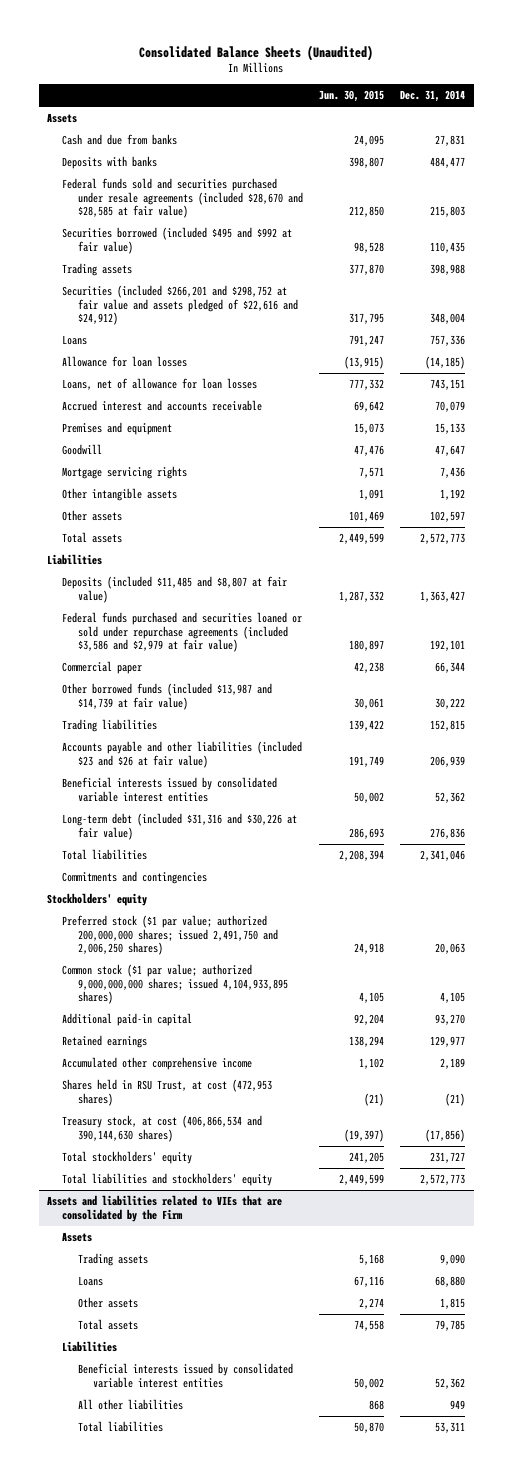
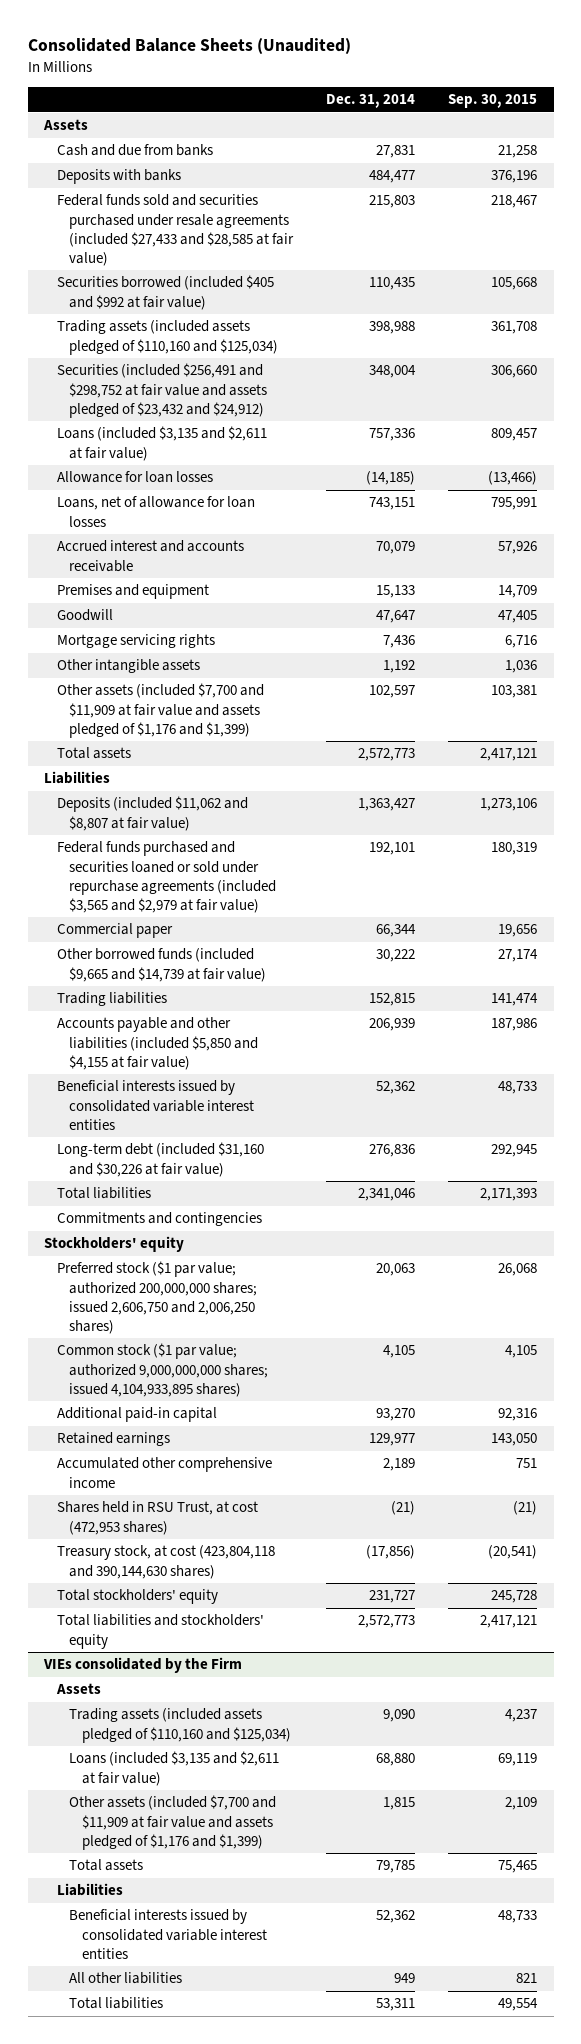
- | Jun. 30, 2015 | Dec. 31, 2014
+ | Dec. 31, 2014 | Sep. 30, 2015
- Federal funds sold and securities purchased under resale agreements (included $28,670 and $28,585 at fair value) | 212,850 | 215,803
- Securities borrowed (included $495 and $992 at fair value) | 98,528 | 110,435
- Trading assets | 377,870 | 398,988
- Securities (included $266,201 and $298,752 at fair value and assets pledged of $22,616 and $24,912) | 317,795 | 348,004
- Loans | 791,247 | 757,336
+ Federal funds sold and securities purchased under resale agreements (included $27,433 and $28,585 at fair value) | 215,803 | 218,467
+ Securities borrowed (included $405 and $992 at fair value) | 110,435 | 105,668
+ Trading assets (included assets pledged of $110,160 and $125,034) | 398,988 | 361,708
+ Securities (included $256,491 and $298,752 at fair value and assets pledged of $23,432 and $24,912) | 348,004 | 306,660
+ Loans (included $3,135 and $2,611 at fair value) | 757,336 | 809,457
- Other assets | 101,469 | 102,597
+ Other assets (included $7,700 and $11,909 at fair value and assets pledged of $1,176 and $1,399) | 102,597 | 103,381
- Deposits (included $11,485 and $8,807 at fair value) | 1,287,332 | 1,363,427
- Federal funds purchased and securities loaned or sold under repurchase agreements (included $3,586 and $2,979 at fair value) | 180,897 | 192,101
+ Deposits (included $11,062 and $8,807 at fair value) | 1,363,427 | 1,273,106
+ Federal funds purchased and securities loaned or sold under repurchase agreements (included $3,565 and $2,979 at fair value) | 192,101 | 180,319
- Other borrowed funds (included $13,987 and $14,739 at fair value) | 30,061 | 30,222
+ Other borrowed funds (included $9,665 and $14,739 at fair value) | 30,222 | 27,174
- Accounts payable and other liabilities (included $23 and $26 at fair value) | 191,749 | 206,939
+ Accounts payable and other liabilities (included $5,850 and $4,155 at fair value) | 206,939 | 187,986
- Long-term debt (included $31,316 and $30,226 at fair value) | 286,693 | 276,836
+ Long-term debt (included $31,160 and $30,226 at fair value) | 276,836 | 292,945
- Preferred stock ($1 par value; authorized 200,000,000 shares; issued 2,491,750 and 2,006,250 shares) | 24,918 | 20,063
+ Preferred stock ($1 par value; authorized 200,000,000 shares; issued 2,606,750 and 2,006,250 shares) | 20,063 | 26,068
- Treasury stock, at cost (406,866,534 and 390,144,630 shares) | (19,397) | (17,856)
+ Treasury stock, at cost (423,804,118 and 390,144,630 shares) | (17,856) | (20,541)
- Assets and liabilities related to VIEs that are consolidated by the Firm
+ VIEs consolidated by the Firm
- Trading assets | 5,168 | 9,090
- Loans | 67,116 | 68,880
- Other assets | 2,274 | 1,815
+ Trading assets (included assets pledged of $110,160 and $125,034) | 9,090 | 4,237
+ Loans (included $3,135 and $2,611 at fair value) | 68,880 | 69,119
+ Other assets (included $7,700 and $11,909 at fair value and assets pledged of $1,176 and $1,399) | 1,815 | 2,109

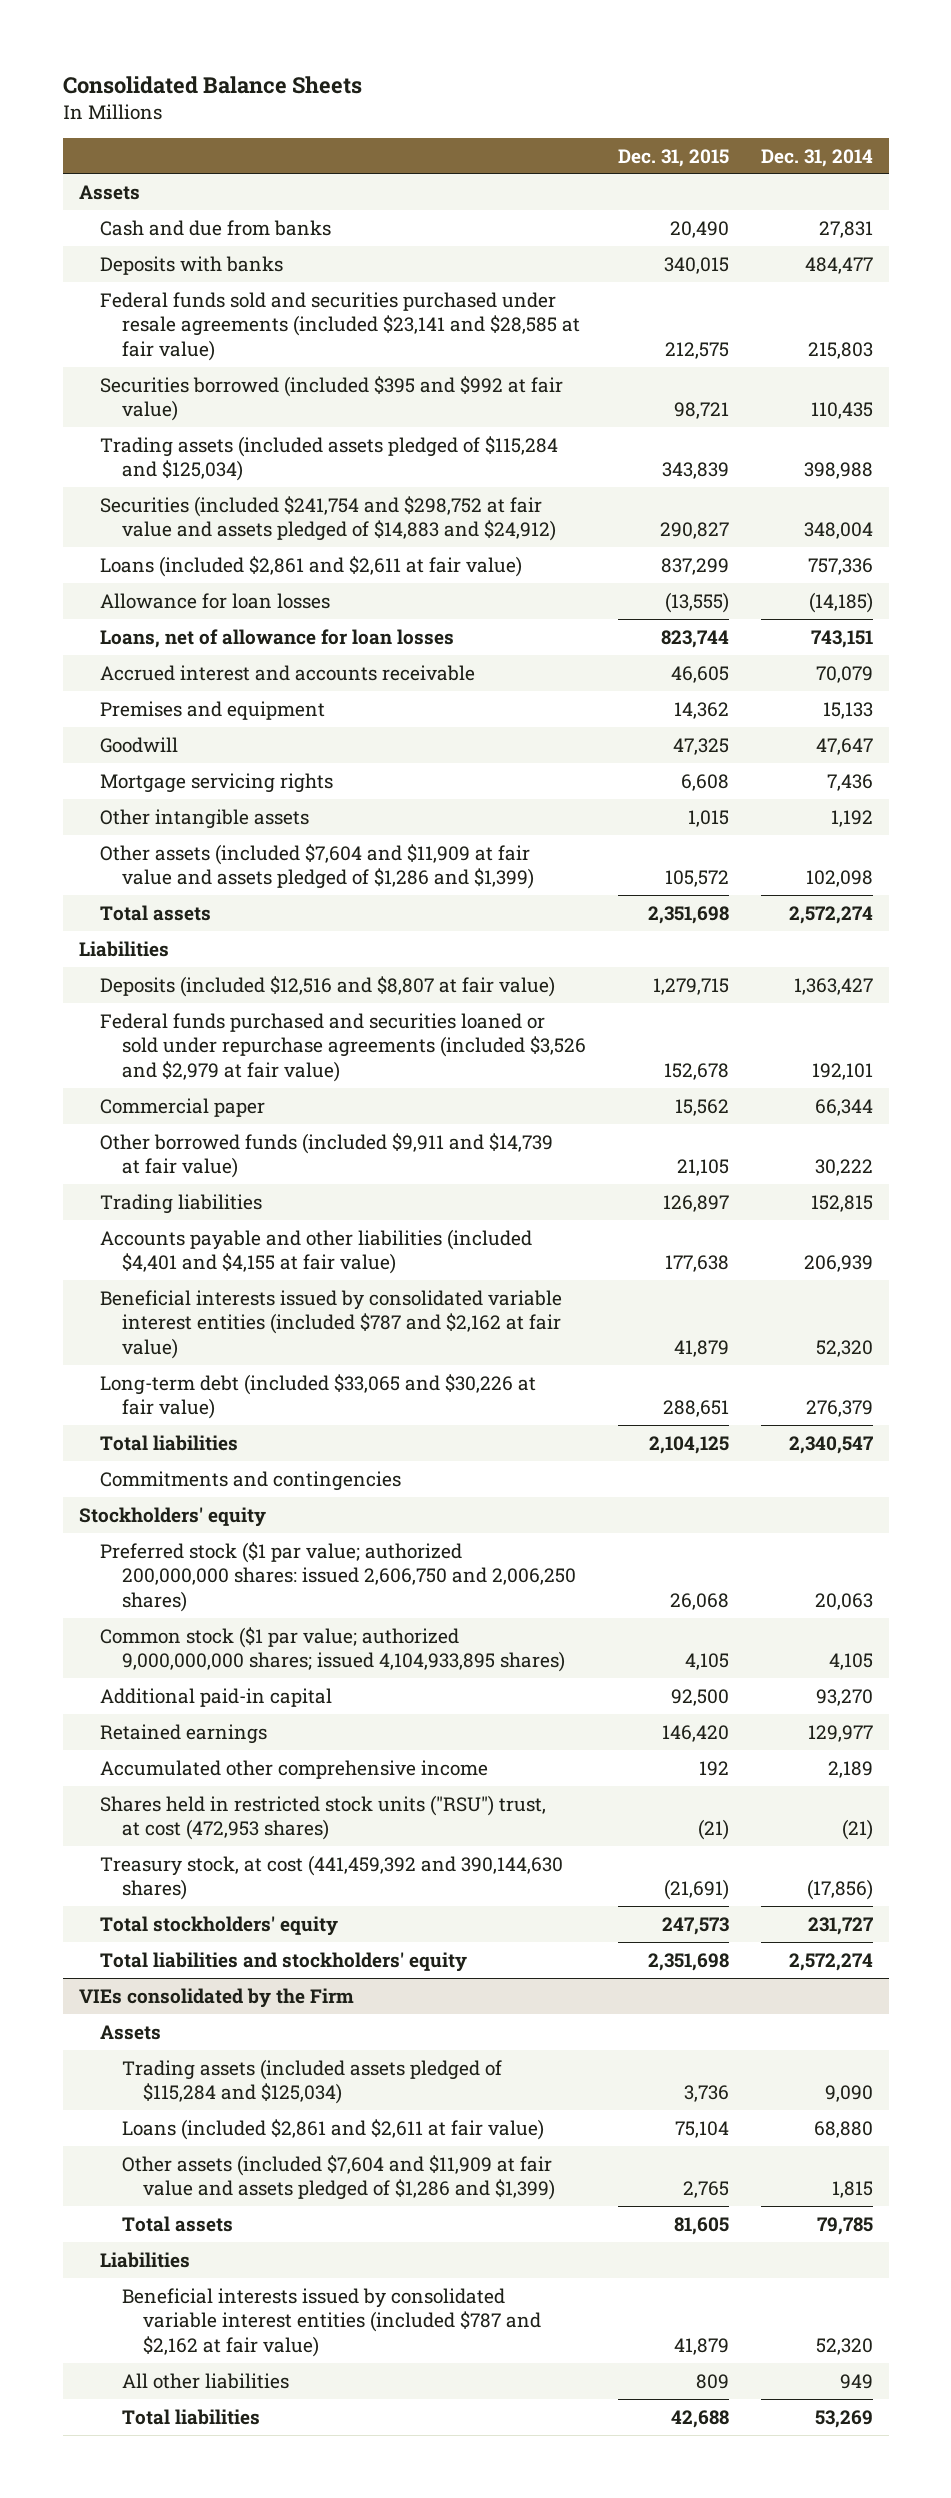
- Consolidated Balance Sheets (Unaudited)
+ Consolidated Balance Sheets
- | Dec. 31, 2014 | Sep. 30, 2015
+ | Dec. 31, 2015 | Dec. 31, 2014
- Federal funds sold and securities purchased under resale agreements (included $27,433 and $28,585 at fair value) | 215,803 | 218,467
- Securities borrowed (included $405 and $992 at fair value) | 110,435 | 105,668
- Trading assets (included assets pledged of $110,160 and $125,034) | 398,988 | 361,708
- Securities (included $256,491 and $298,752 at fair value and assets pledged of $23,432 and $24,912) | 348,004 | 306,660
- Loans (included $3,135 and $2,611 at fair value) | 757,336 | 809,457
+ Federal funds sold and securities purchased under resale agreements (included $23,141 and $28,585 at fair value) | 212,575 | 215,803
+ Securities borrowed (included $395 and $992 at fair value) | 98,721 | 110,435
+ Trading assets (included assets pledged of $115,284 and $125,034) | 343,839 | 398,988
+ Securities (included $241,754 and $298,752 at fair value and assets pledged of $14,883 and $24,912) | 290,827 | 348,004
+ Loans (included $2,861 and $2,611 at fair value) | 837,299 | 757,336
- Other assets (included $7,700 and $11,909 at fair value and assets pledged of $1,176 and $1,399) | 102,597 | 103,381
- Total assets | 2,572,773 | 2,417,121
+ Other assets (included $7,604 and $11,909 at fair value and assets pledged of $1,286 and $1,399) | 105,572 | 102,098
+ Total assets | 2,351,698 | 2,572,274
- Deposits (included $11,062 and $8,807 at fair value) | 1,363,427 | 1,273,106
- Federal funds purchased and securities loaned or sold under repurchase agreements (included $3,565 and $2,979 at fair value) | 192,101 | 180,319
+ Deposits (included $12,516 and $8,807 at fair value) | 1,279,715 | 1,363,427
+ Federal funds purchased and securities loaned or sold under repurchase agreements (included $3,526 and $2,979 at fair value) | 152,678 | 192,101
- Other borrowed funds (included $9,665 and $14,739 at fair value) | 30,222 | 27,174
+ Other borrowed funds (included $9,911 and $14,739 at fair value) | 21,105 | 30,222
- Accounts payable and other liabilities (included $5,850 and $4,155 at fair value) | 206,939 | 187,986
- Beneficial interests issued by consolidated variable interest entities | 52,362 | 48,733
- Long-term debt (included $31,160 and $30,226 at fair value) | 276,836 | 292,945
- Total liabilities | 2,341,046 | 2,171,393
+ Accounts payable and other liabilities (included $4,401 and $4,155 at fair value) | 177,638 | 206,939
+ Beneficial interests issued by consolidated variable interest entities (included $787 and $2,162 at fair value) | 41,879 | 52,320
+ Long-term debt (included $33,065 and $30,226 at fair value) | 288,651 | 276,379
+ Total liabilities | 2,104,125 | 2,340,547
- Preferred stock ($1 par value; authorized 200,000,000 shares; issued 2,606,750 and 2,006,250 shares) | 20,063 | 26,068
+ Preferred stock ($1 par value; authorized 200,000,000 shares: issued 2,606,750 and 2,006,250 shares) | 26,068 | 20,063
- Shares held in RSU Trust, at cost (472,953 shares) | (21) | (21)
- Treasury stock, at cost (423,804,118 and 390,144,630 shares) | (17,856) | (20,541)
+ Shares held in restricted stock units ("RSU") trust, at cost (472,953 shares) | (21) | (21)
+ Treasury stock, at cost (441,459,392 and 390,144,630 shares) | (21,691) | (17,856)
- Total liabilities and stockholders' equity | 2,572,773 | 2,417,121
+ Total liabilities and stockholders' equity | 2,351,698 | 2,572,274
@ VIEs consolidated by the Firm
- Trading assets (included assets pledged of $110,160 and $125,034) | 9,090 | 4,237
- Loans (included $3,135 and $2,611 at fair value) | 68,880 | 69,119
- Other assets (included $7,700 and $11,909 at fair value and assets pledged of $1,176 and $1,399) | 1,815 | 2,109
+ Trading assets (included assets pledged of $115,284 and $125,034) | 3,736 | 9,090
+ Loans (included $2,861 and $2,611 at fair value) | 75,104 | 68,880
+ Other assets (included $7,604 and $11,909 at fair value and assets pledged of $1,286 and $1,399) | 2,765 | 1,815
- Beneficial interests issued by consolidated variable interest entities | 52,362 | 48,733
+ Beneficial interests issued by consolidated variable interest entities (included $787 and $2,162 at fair value) | 41,879 | 52,320
- Total liabilities | 53,311 | 49,554
+ Total liabilities | 42,688 | 53,269

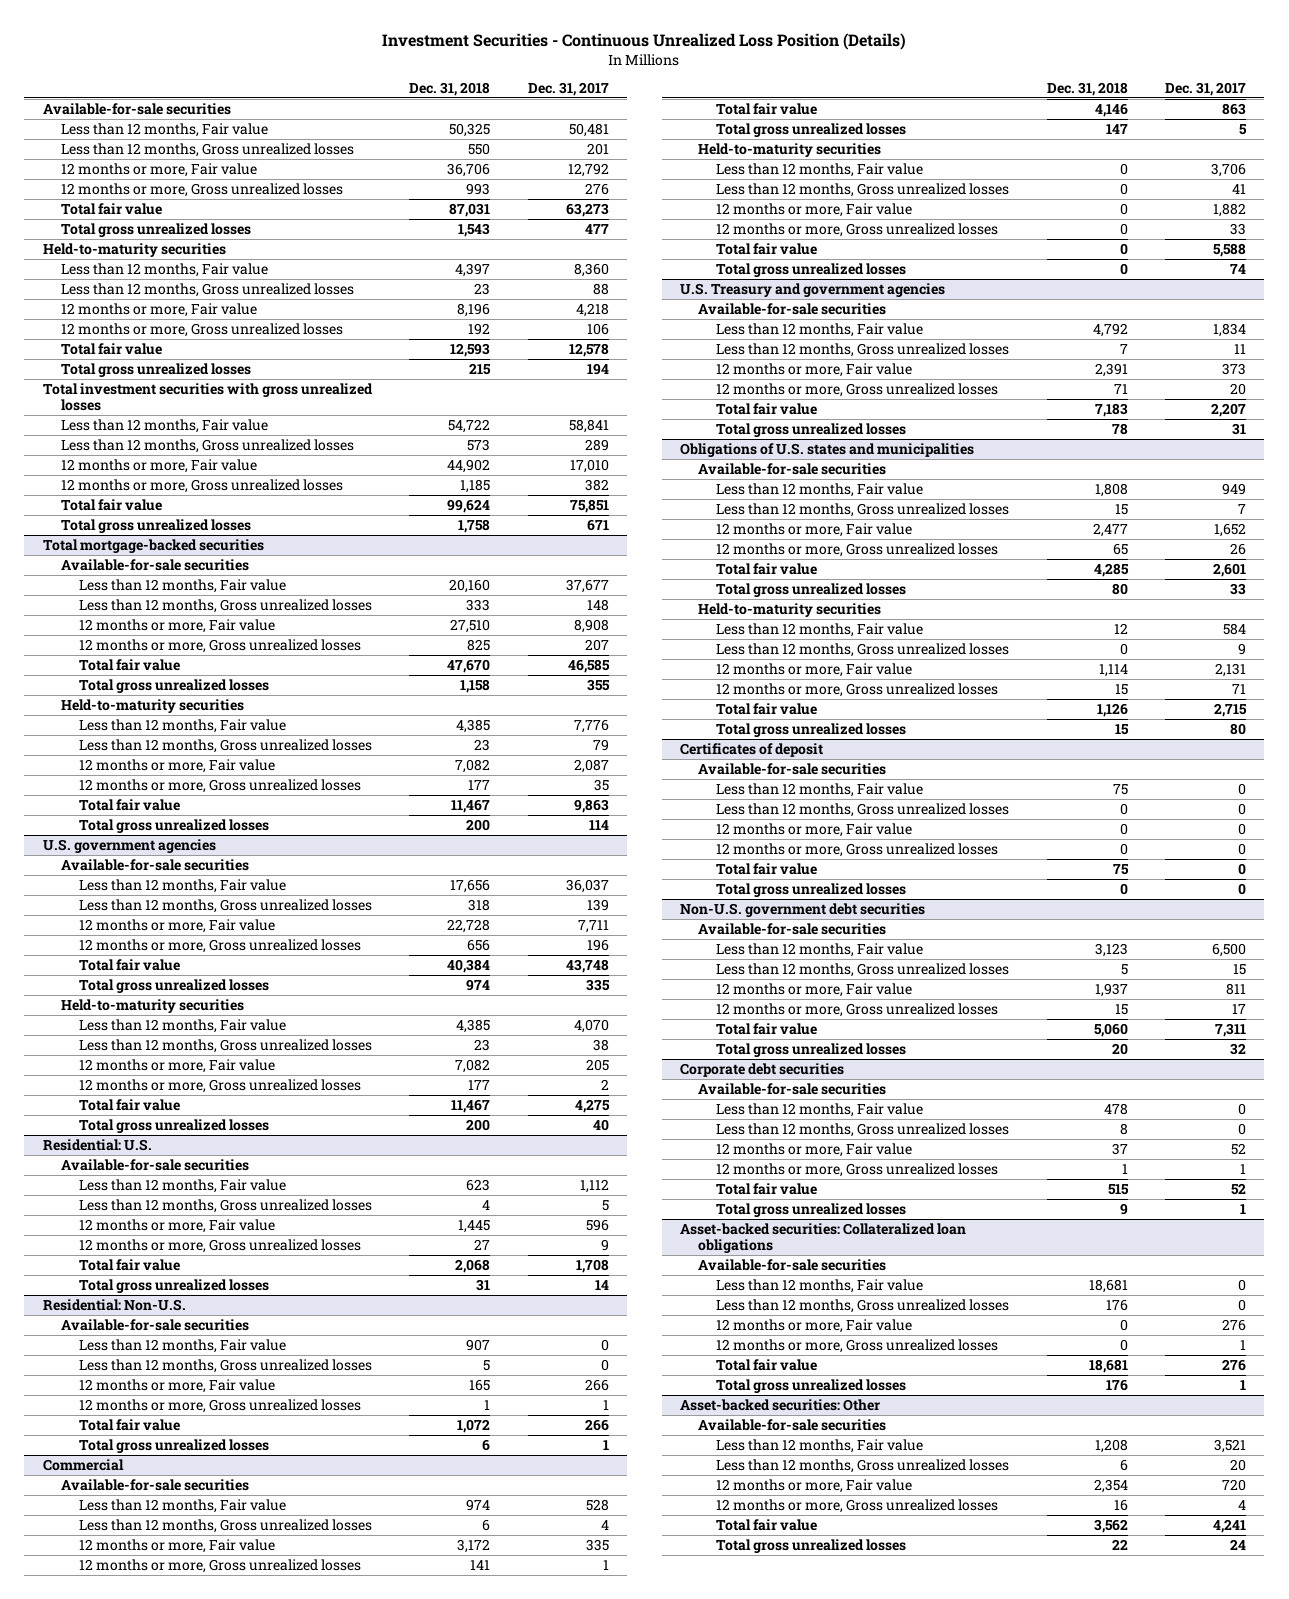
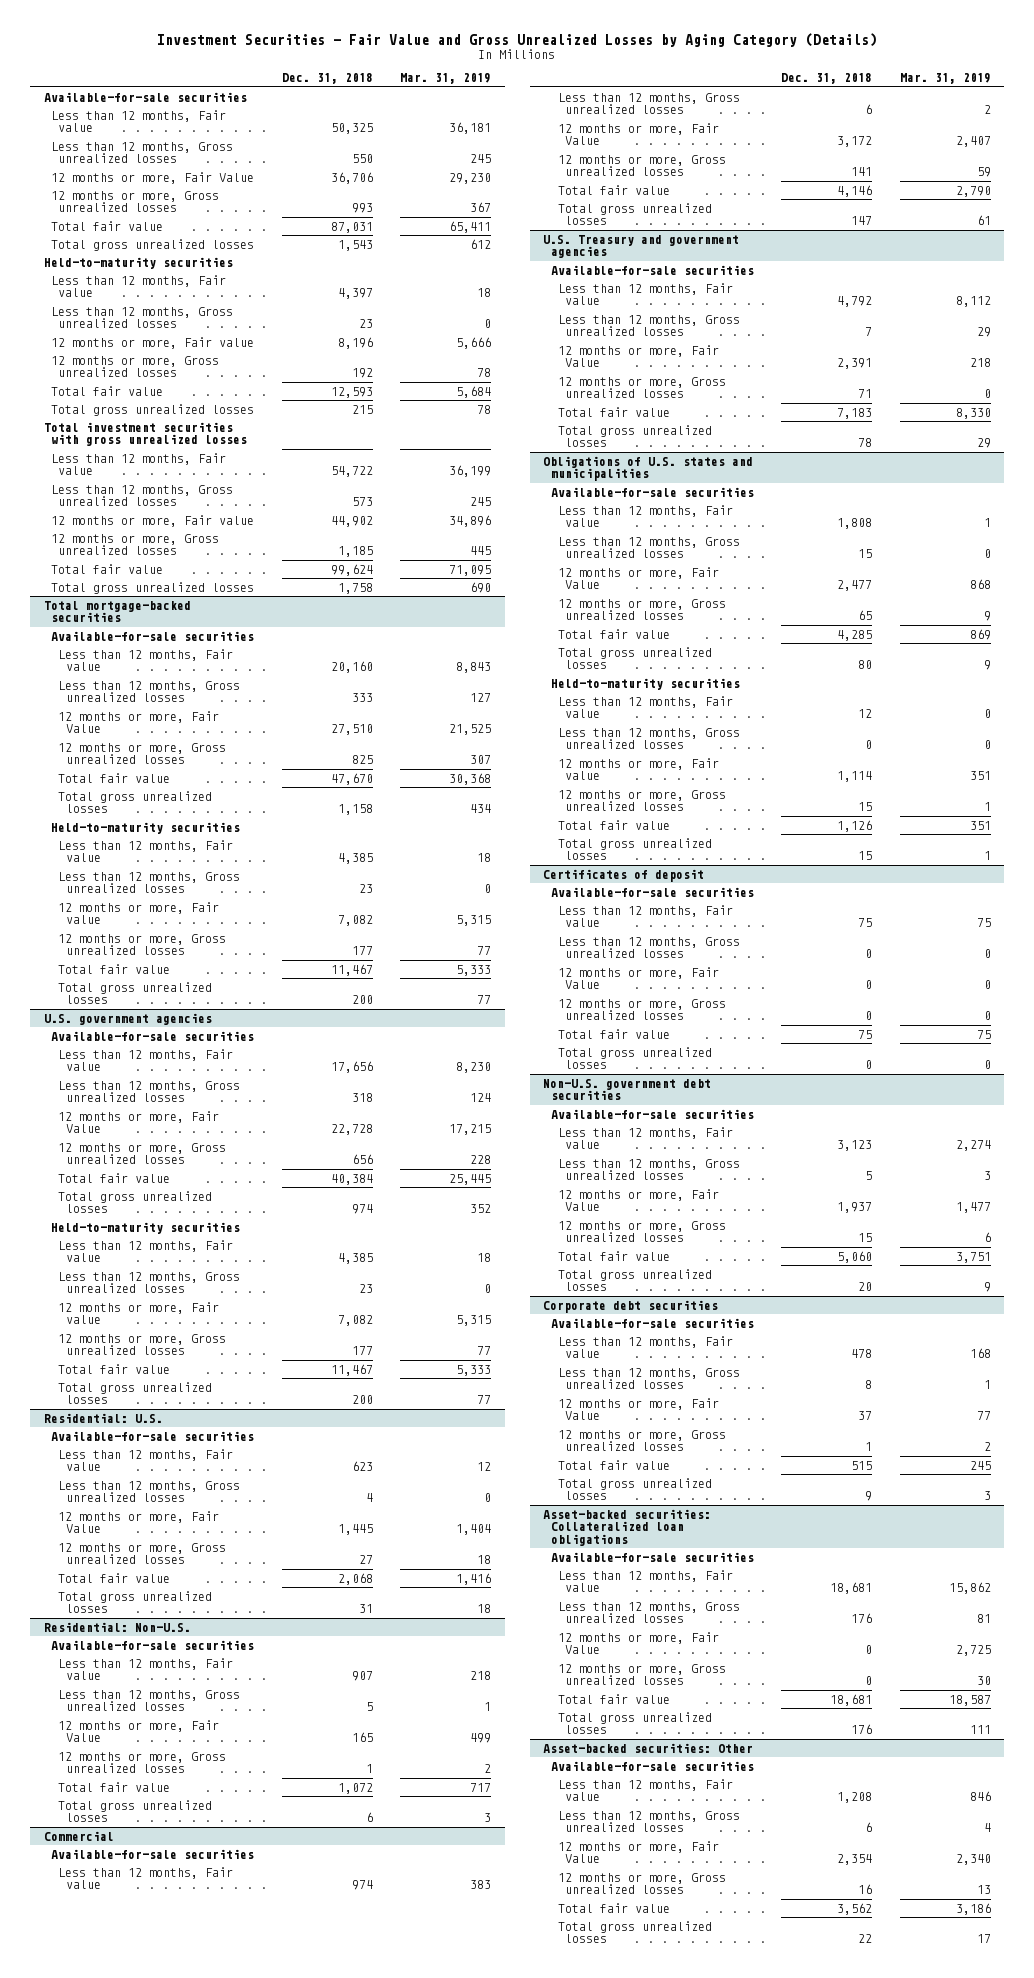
- Investment Securities - Continuous Unrealized Loss Position (Details)
+ Investment Securities - Fair Value and Gross Unrealized Losses by Aging Category (Details)
- | Dec. 31, 2018 | Dec. 31, 2017
+ | Dec. 31, 2018 | Mar. 31, 2019
- 12 months or more, Fair value | 36,706 | 12,792
+ 12 months or more, Fair Value | 36,706 | 29,230
@ Total mortgage-backed securities
- 12 months or more, Fair value | 27,510 | 8,908
+ 12 months or more, Fair Value | 27,510 | 21,525
@ U.S. government agencies
- 12 months or more, Fair value | 22,728 | 7,711
+ 12 months or more, Fair Value | 22,728 | 17,215
@ Residential: U.S.
- 12 months or more, Fair value | 1,445 | 596
+ 12 months or more, Fair Value | 1,445 | 1,404
@ Residential: Non-U.S.
- 12 months or more, Fair value | 165 | 266
+ 12 months or more, Fair Value | 165 | 499
@ Commercial
- 12 months or more, Fair value | 3,172 | 335
+ 12 months or more, Fair Value | 3,172 | 2,407
- Held-to-maturity securities
- Less than 12 months, Fair value | 0 | 3,706
- Less than 12 months, Gross unrealized losses | 0 | 41
- 12 months or more, Fair value | 0 | 1,882
- 12 months or more, Gross unrealized losses | 0 | 33
- Total fair value | 0 | 5,588
- Total gross unrealized losses | 0 | 74
@ U.S. Treasury and government agencies
- 12 months or more, Fair value | 2,391 | 373
+ 12 months or more, Fair Value | 2,391 | 218
@ Obligations of U.S. states and municipalities
- 12 months or more, Fair value | 2,477 | 1,652
+ 12 months or more, Fair Value | 2,477 | 868
@ Certificates of deposit
- 12 months or more, Fair value | 0 | 0
+ 12 months or more, Fair Value | 0 | 0
@ Non-U.S. government debt securities
- 12 months or more, Fair value | 1,937 | 811
+ 12 months or more, Fair Value | 1,937 | 1,477
@ Corporate debt securities
- 12 months or more, Fair value | 37 | 52
+ 12 months or more, Fair Value | 37 | 77
@ Asset-backed securities: Collateralized loan obligations
- 12 months or more, Fair value | 0 | 276
+ 12 months or more, Fair Value | 0 | 2,725
@ Asset-backed securities: Other
- 12 months or more, Fair value | 2,354 | 720
+ 12 months or more, Fair Value | 2,354 | 2,340

